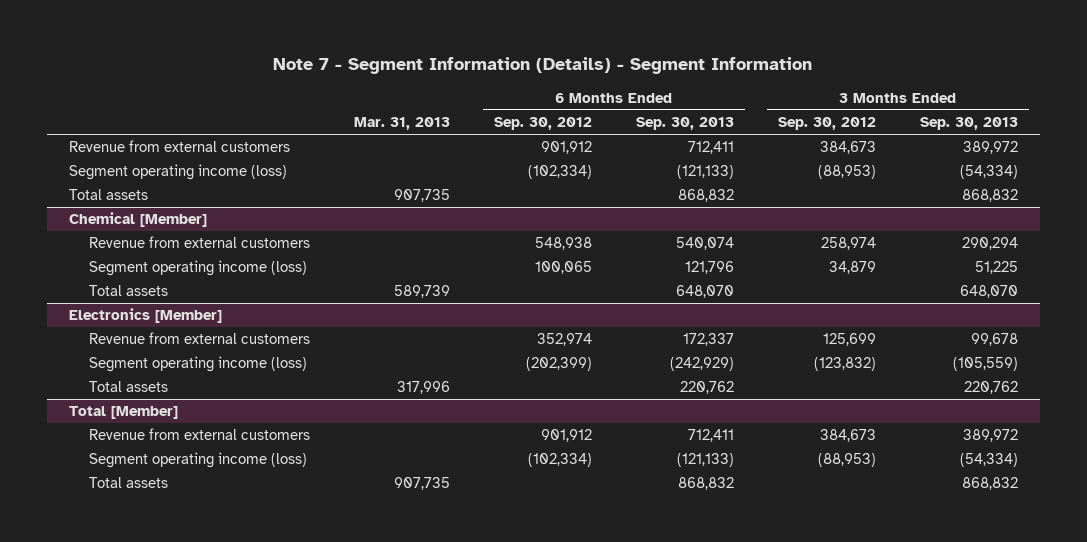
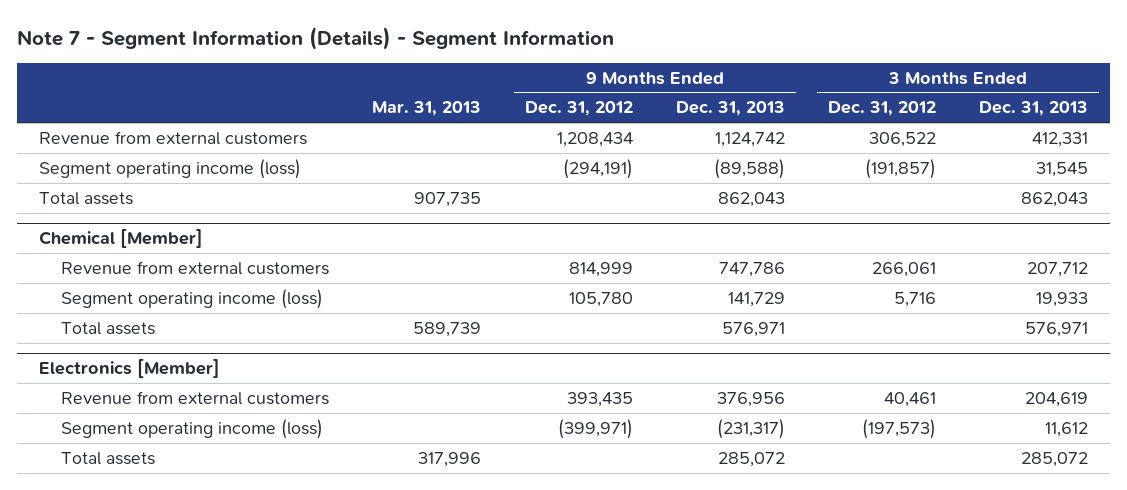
- | Mar. 31, 2013 | 6 Months Ended Sep. 30, 2012 | 6 Months Ended Sep. 30, 2013 | 3 Months Ended Sep. 30, 2012 | 3 Months Ended Sep. 30, 2013
+ | Mar. 31, 2013 | 9 Months Ended Dec. 31, 2012 | 9 Months Ended Dec. 31, 2013 | 3 Months Ended Dec. 31, 2012 | 3 Months Ended Dec. 31, 2013
- Total [Member]
- Revenue from external customers | | 901,912 | 712,411 | 384,673 | 389,972
- Segment operating income (loss) | | (102,334) | (121,133) | (88,953) | (54,334)
- Total assets | 907,735 | | 868,832 | | 868,832

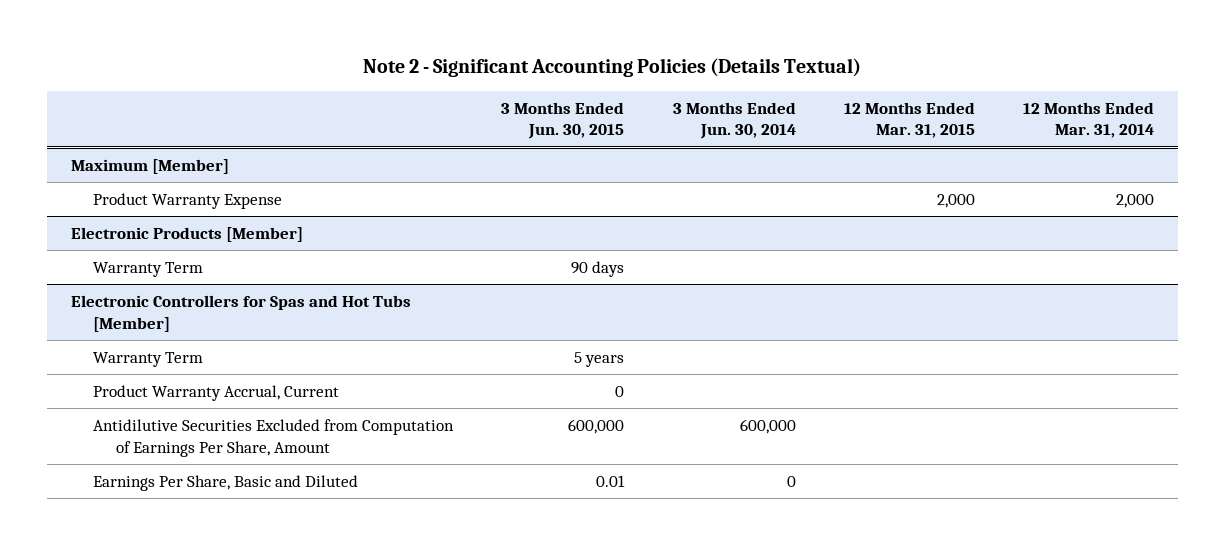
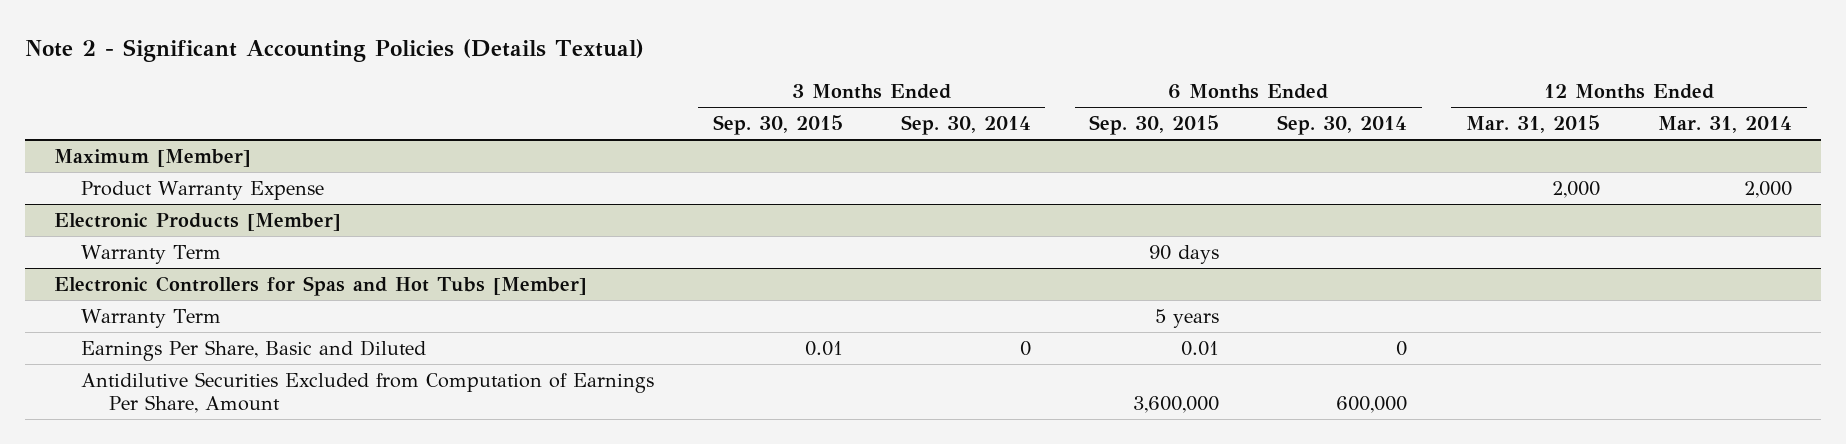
- | 3 Months Ended Jun. 30, 2015 | 3 Months Ended Jun. 30, 2014 | 12 Months Ended Mar. 31, 2015 | 12 Months Ended Mar. 31, 2014
+ | 3 Months Ended Sep. 30, 2015 | 3 Months Ended Sep. 30, 2014 | 6 Months Ended Sep. 30, 2015 | 6 Months Ended Sep. 30, 2014 | 12 Months Ended Mar. 31, 2015 | 12 Months Ended Mar. 31, 2014
@ Electronic Controllers for Spas and Hot Tubs [Member]
- Product Warranty Accrual, Current | 0 | | |
moved down: Antidilutive Securities Excluded from Computation of Earnings Per Share, Amount | | | 3,600,000 | 600,000 | |

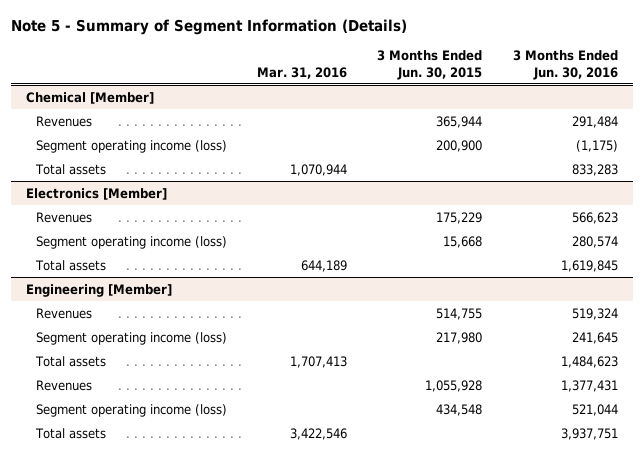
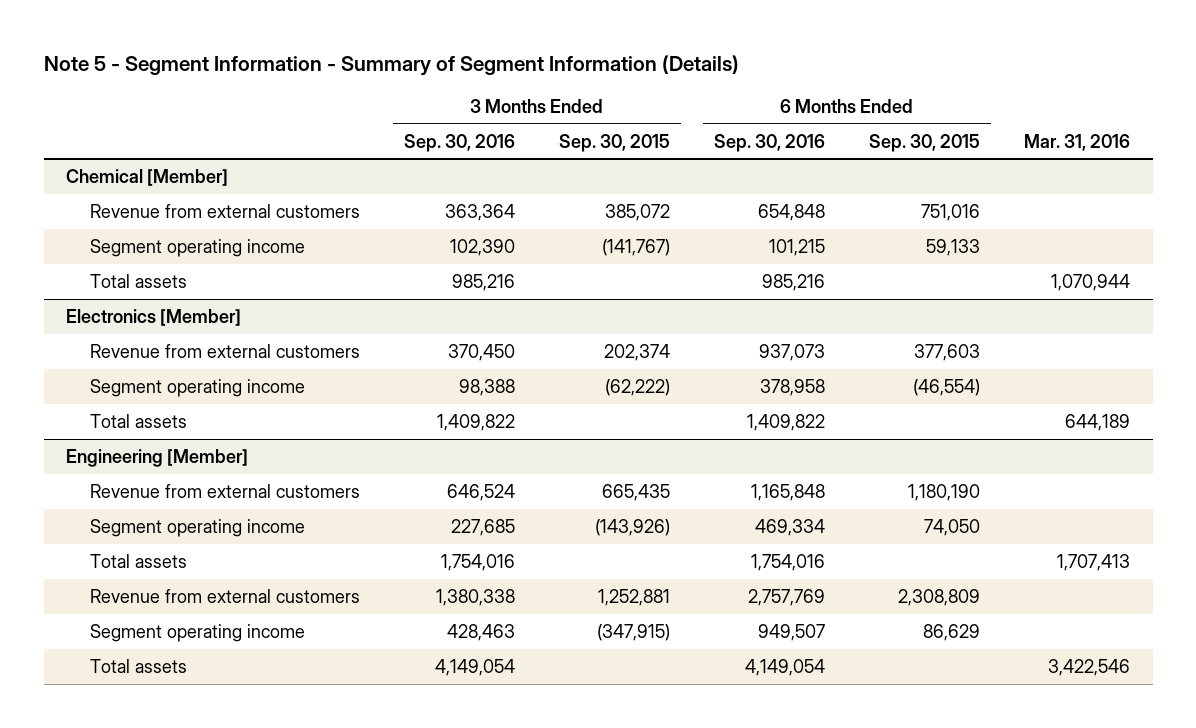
- Note 5 - Summary of Segment Information (Details)
+ Note 5 - Segment Information - Summary of Segment Information (Details)
- | Mar. 31, 2016 | 3 Months Ended Jun. 30, 2015 | 3 Months Ended Jun. 30, 2016
+ | 3 Months Ended Sep. 30, 2016 | 3 Months Ended Sep. 30, 2015 | 6 Months Ended Sep. 30, 2016 | 6 Months Ended Sep. 30, 2015 | Mar. 31, 2016
@ Chemical [Member]
- Revenues | | 365,944 | 291,484
- Segment operating income (loss) | | 200,900 | (1,175)
+ Revenue from external customers | 363,364 | 385,072 | 654,848 | 751,016 |
+ Segment operating income | 102,390 | (141,767) | 101,215 | 59,133 |
@ Electronics [Member]
- Revenues | | 175,229 | 566,623
- Segment operating income (loss) | | 15,668 | 280,574
+ Revenue from external customers | 370,450 | 202,374 | 937,073 | 377,603 |
+ Segment operating income | 98,388 | (62,222) | 378,958 | (46,554) |
@ Engineering [Member]
- Revenues | | 514,755 | 519,324
- Segment operating income (loss) | | 217,980 | 241,645
+ Revenue from external customers | 646,524 | 665,435 | 1,165,848 | 1,180,190 |
+ Segment operating income | 227,685 | (143,926) | 469,334 | 74,050 |
- Revenues | | 1,055,928 | 1,377,431
- Segment operating income (loss) | | 434,548 | 521,044
+ Revenue from external customers | 1,380,338 | 1,252,881 | 2,757,769 | 2,308,809 |
+ Segment operating income | 428,463 | (347,915) | 949,507 | 86,629 |

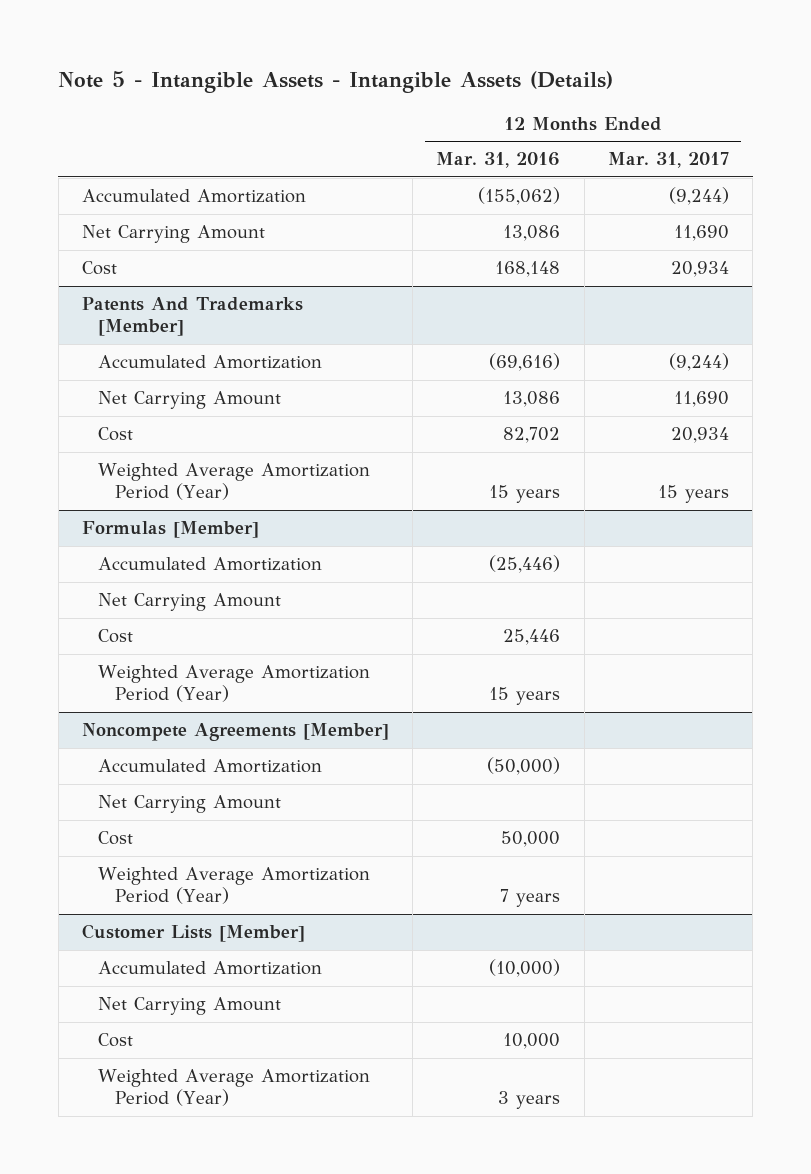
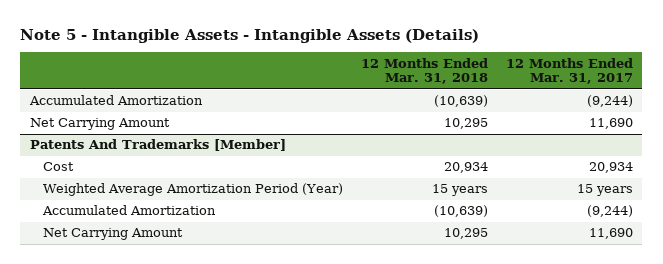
- | 12 Months Ended Mar. 31, 2016 | 12 Months Ended Mar. 31, 2017
+ | 12 Months Ended Mar. 31, 2018 | 12 Months Ended Mar. 31, 2017
- Cost | 168,148 | 20,934
- Formulas [Member]
- Accumulated Amortization | (25,446) |
- Net Carrying Amount
- Cost | 25,446 |
- Weighted Average Amortization Period (Year) | 15 years |
- Noncompete Agreements [Member]
- Accumulated Amortization | (50,000) |
- Net Carrying Amount
- Cost | 50,000 |
- Weighted Average Amortization Period (Year) | 7 years |
- Customer Lists [Member]
- Accumulated Amortization | (10,000) |
- Net Carrying Amount
- Cost | 10,000 |
- Weighted Average Amortization Period (Year) | 3 years |
@ Patents And Trademarks [Member]
moved down: Accumulated Amortization | (10,639) | (9,244)
moved down: Net Carrying Amount | 10,295 | 11,690

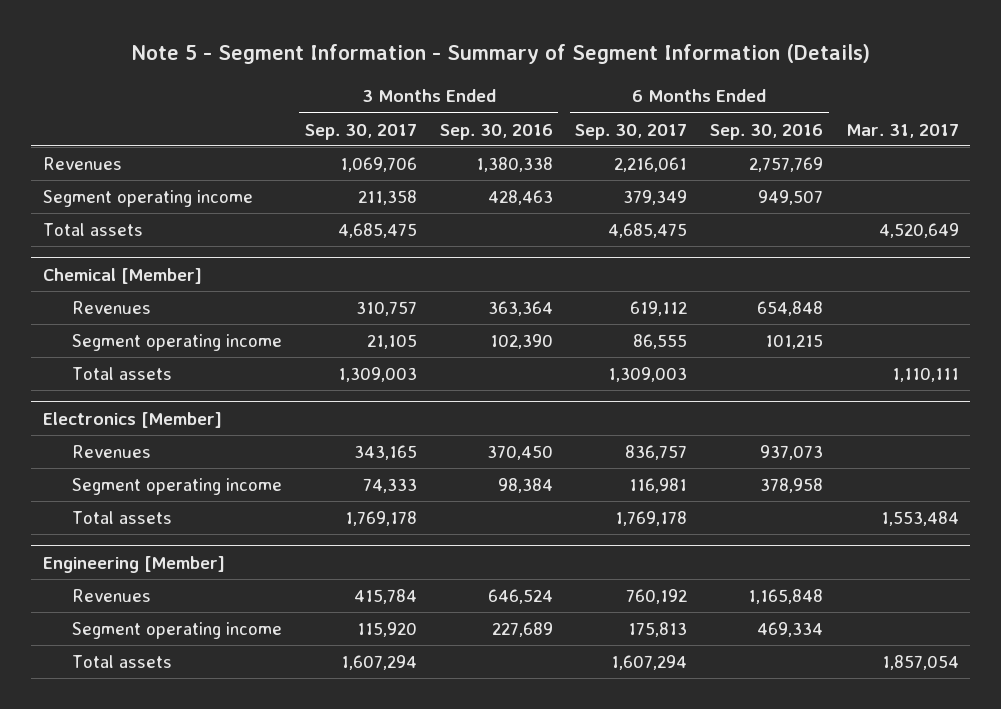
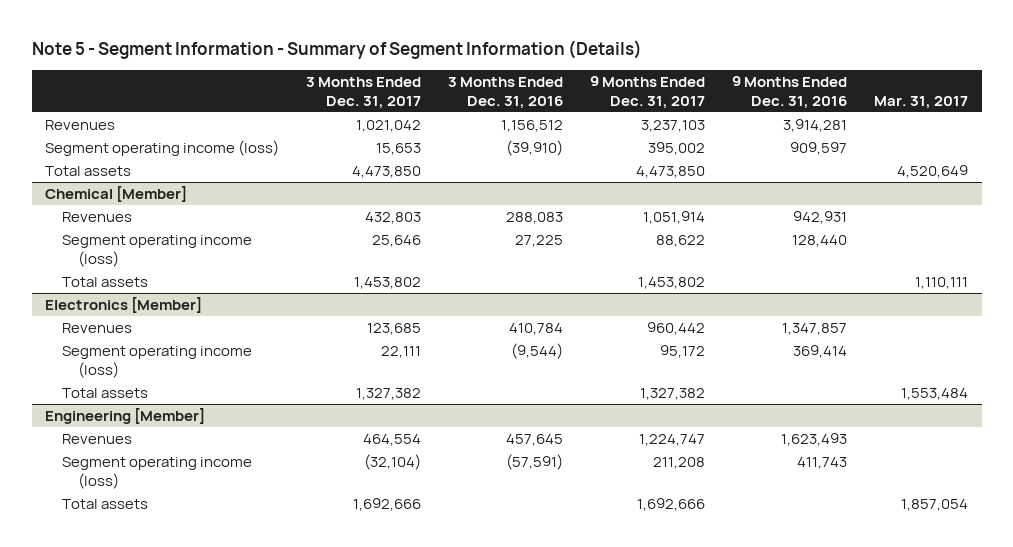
- | 3 Months Ended Sep. 30, 2017 | 3 Months Ended Sep. 30, 2016 | 6 Months Ended Sep. 30, 2017 | 6 Months Ended Sep. 30, 2016 | Mar. 31, 2017
+ | 3 Months Ended Dec. 31, 2017 | 3 Months Ended Dec. 31, 2016 | 9 Months Ended Dec. 31, 2017 | 9 Months Ended Dec. 31, 2016 | Mar. 31, 2017
- Segment operating income | 211,358 | 428,463 | 379,349 | 949,507 |
+ Segment operating income (loss) | 15,653 | (39,910) | 395,002 | 909,597 |
@ Chemical [Member]
- Segment operating income | 21,105 | 102,390 | 86,555 | 101,215 |
+ Segment operating income (loss) | 25,646 | 27,225 | 88,622 | 128,440 |
@ Electronics [Member]
- Segment operating income | 74,333 | 98,384 | 116,981 | 378,958 |
+ Segment operating income (loss) | 22,111 | (9,544) | 95,172 | 369,414 |
@ Engineering [Member]
- Segment operating income | 115,920 | 227,689 | 175,813 | 469,334 |
+ Segment operating income (loss) | (32,104) | (57,591) | 211,208 | 411,743 |

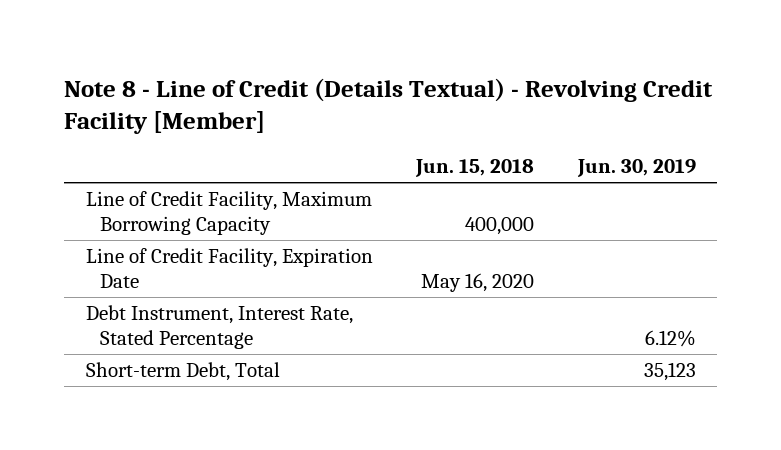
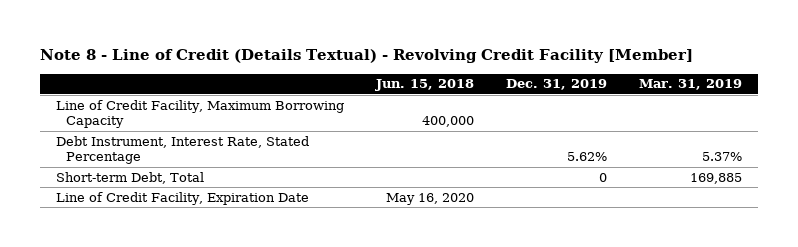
- | Jun. 15, 2018 | Jun. 30, 2019
+ | Jun. 15, 2018 | Dec. 31, 2019 | Mar. 31, 2019
moved down: Line of Credit Facility, Expiration Date | May 16, 2020 | |

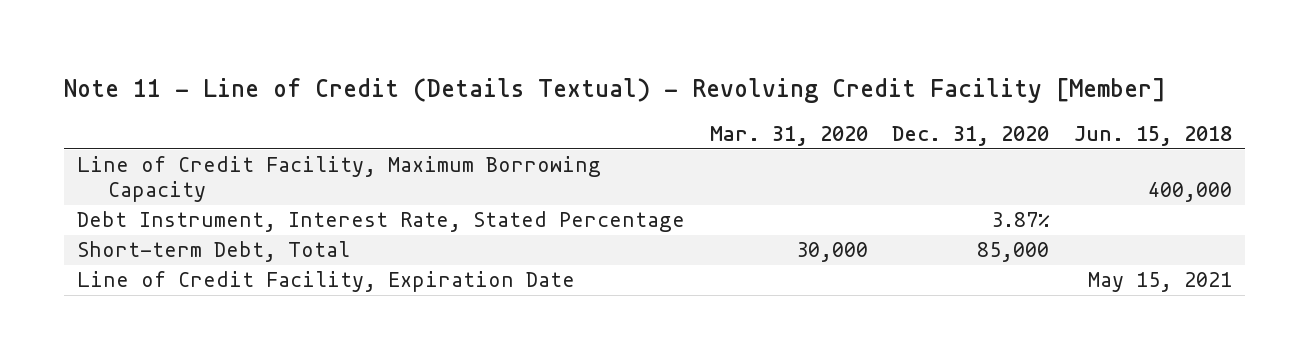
- Note 8 - Line of Credit (Details Textual) - Revolving Credit Facility [Member]
+ Note 11 - Line of Credit (Details Textual) - Revolving Credit Facility [Member]
- | Jun. 15, 2018 | Dec. 31, 2019 | Mar. 31, 2019
+ | Mar. 31, 2020 | Dec. 31, 2020 | Jun. 15, 2018
- Line of Credit Facility, Expiration Date | May 16, 2020 | |
+ Line of Credit Facility, Expiration Date | | | May 15, 2021

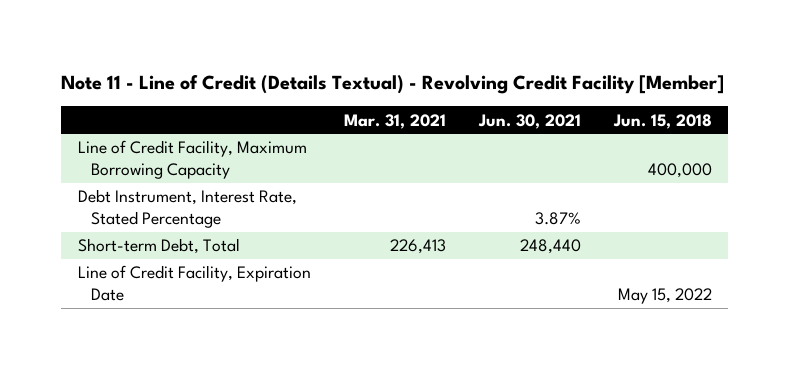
- | Mar. 31, 2020 | Dec. 31, 2020 | Jun. 15, 2018
+ | Mar. 31, 2021 | Jun. 30, 2021 | Jun. 15, 2018
- Line of Credit Facility, Expiration Date | | | May 15, 2021
+ Line of Credit Facility, Expiration Date | | | May 15, 2022

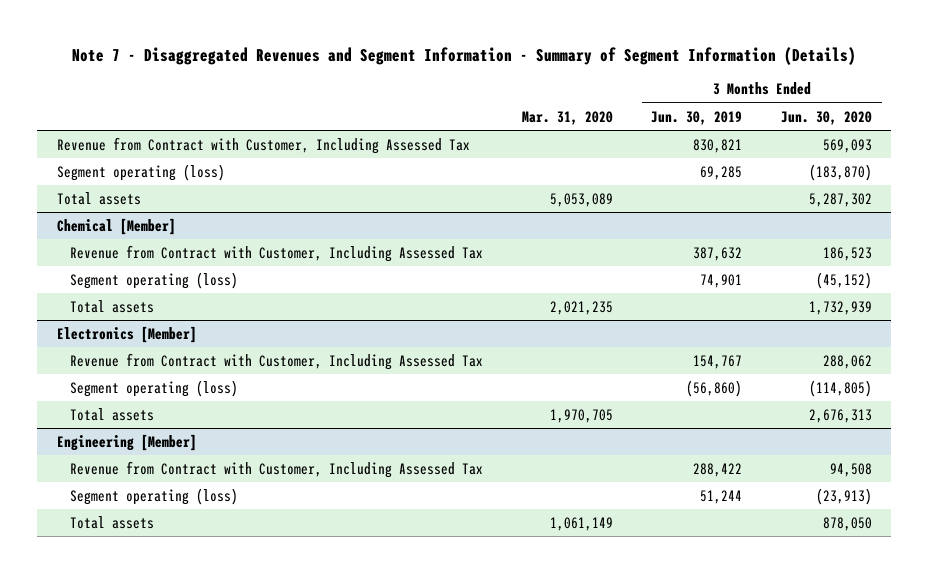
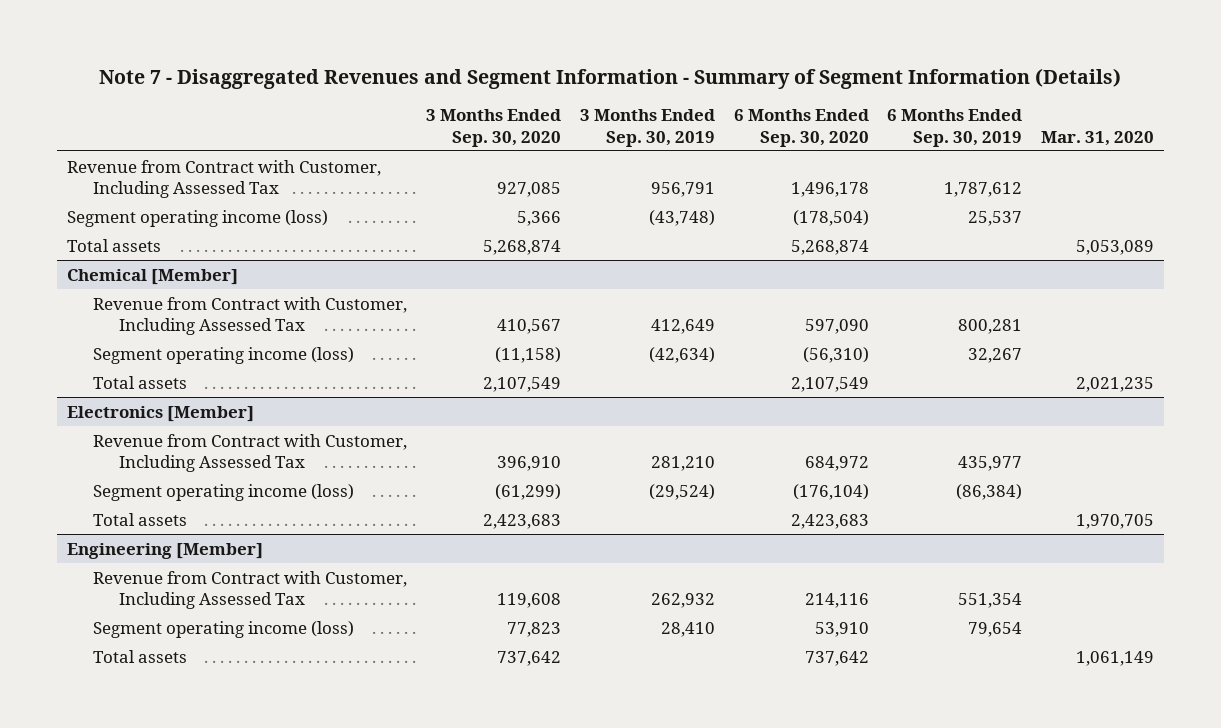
- | Mar. 31, 2020 | 3 Months Ended Jun. 30, 2019 | 3 Months Ended Jun. 30, 2020
+ | 3 Months Ended Sep. 30, 2020 | 3 Months Ended Sep. 30, 2019 | 6 Months Ended Sep. 30, 2020 | 6 Months Ended Sep. 30, 2019 | Mar. 31, 2020
- Segment operating (loss) | | 69,285 | (183,870)
+ Segment operating income (loss) | 5,366 | (43,748) | (178,504) | 25,537 |
@ Chemical [Member]
- Segment operating (loss) | | 74,901 | (45,152)
+ Segment operating income (loss) | (11,158) | (42,634) | (56,310) | 32,267 |
@ Electronics [Member]
- Segment operating (loss) | | (56,860) | (114,805)
+ Segment operating income (loss) | (61,299) | (29,524) | (176,104) | (86,384) |
@ Engineering [Member]
- Segment operating (loss) | | 51,244 | (23,913)
+ Segment operating income (loss) | 77,823 | 28,410 | 53,910 | 79,654 |

